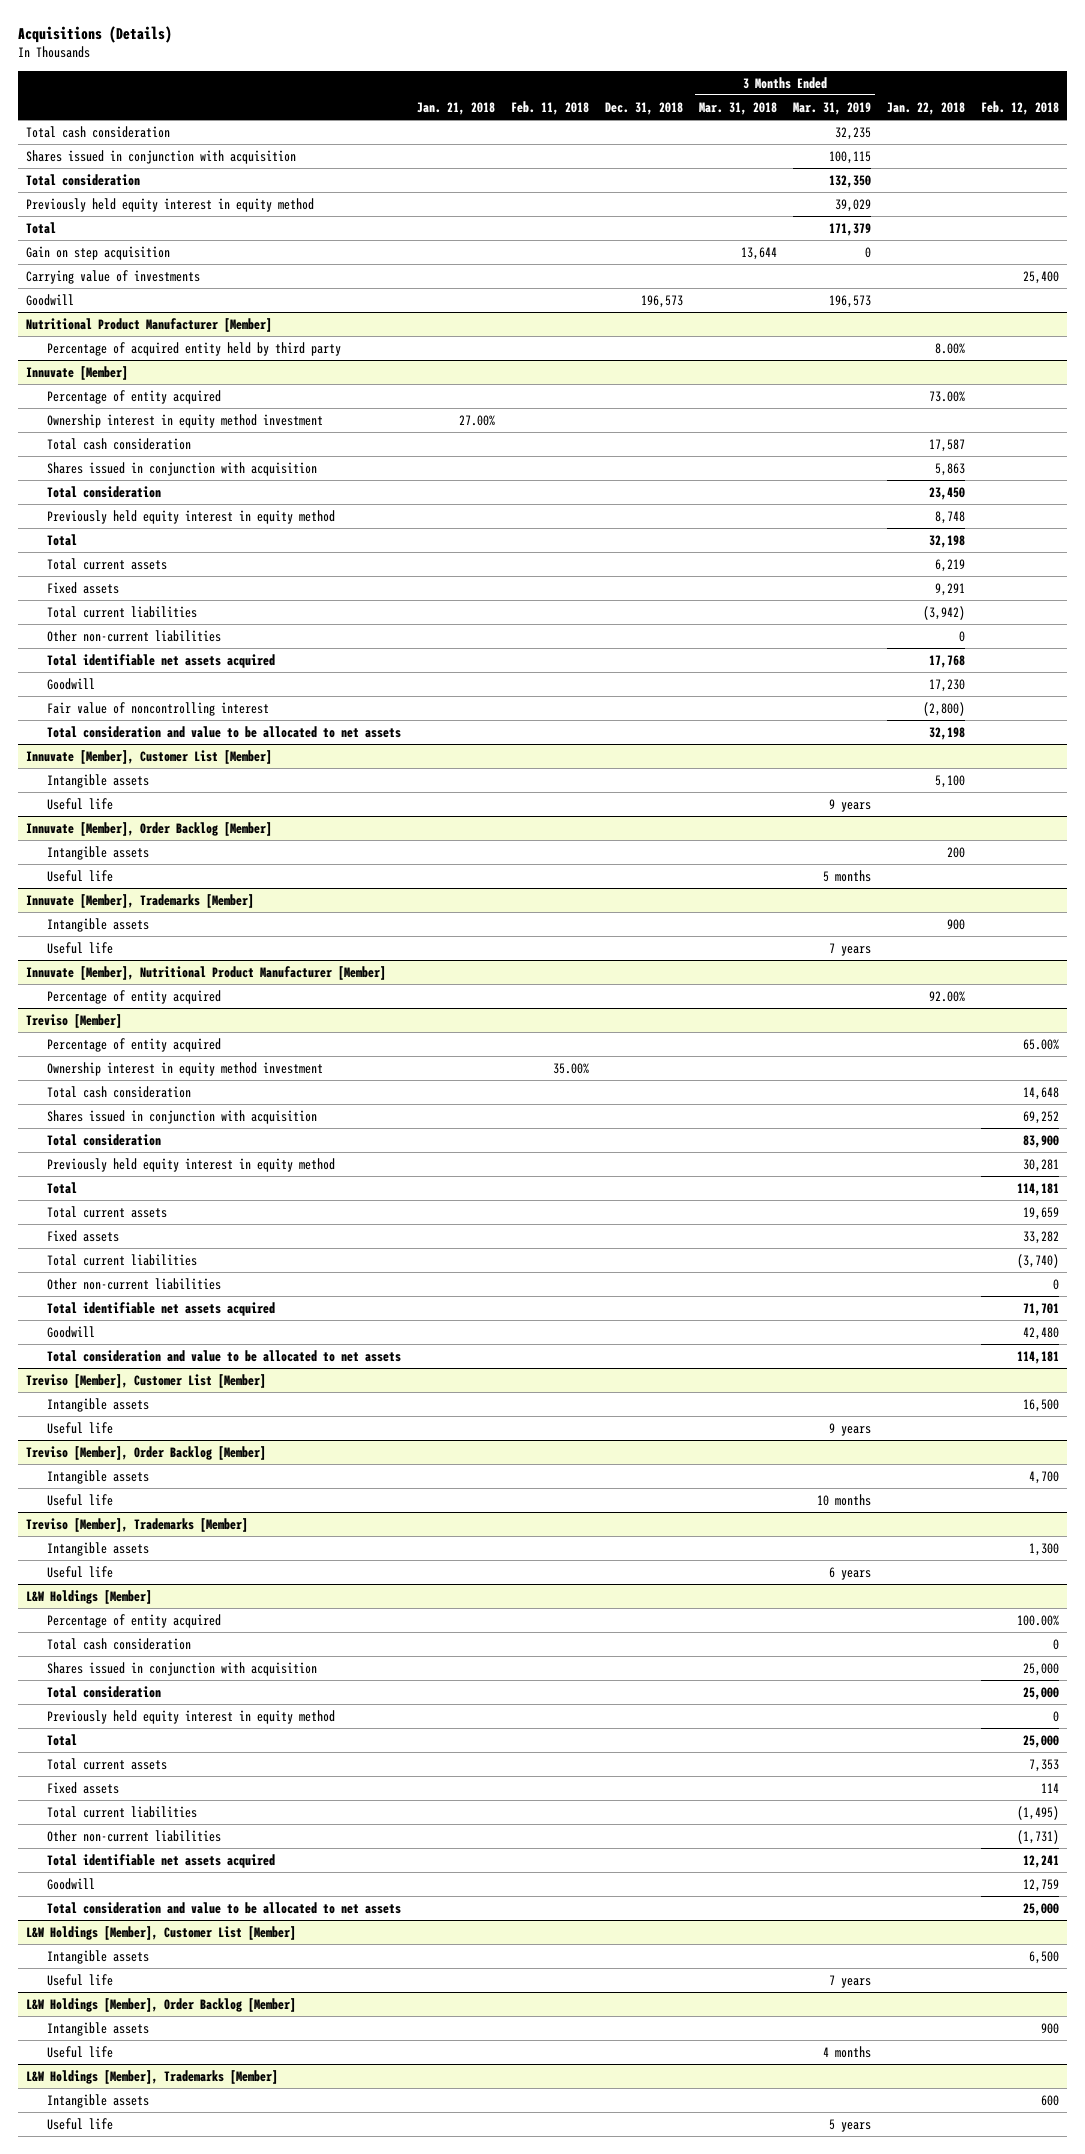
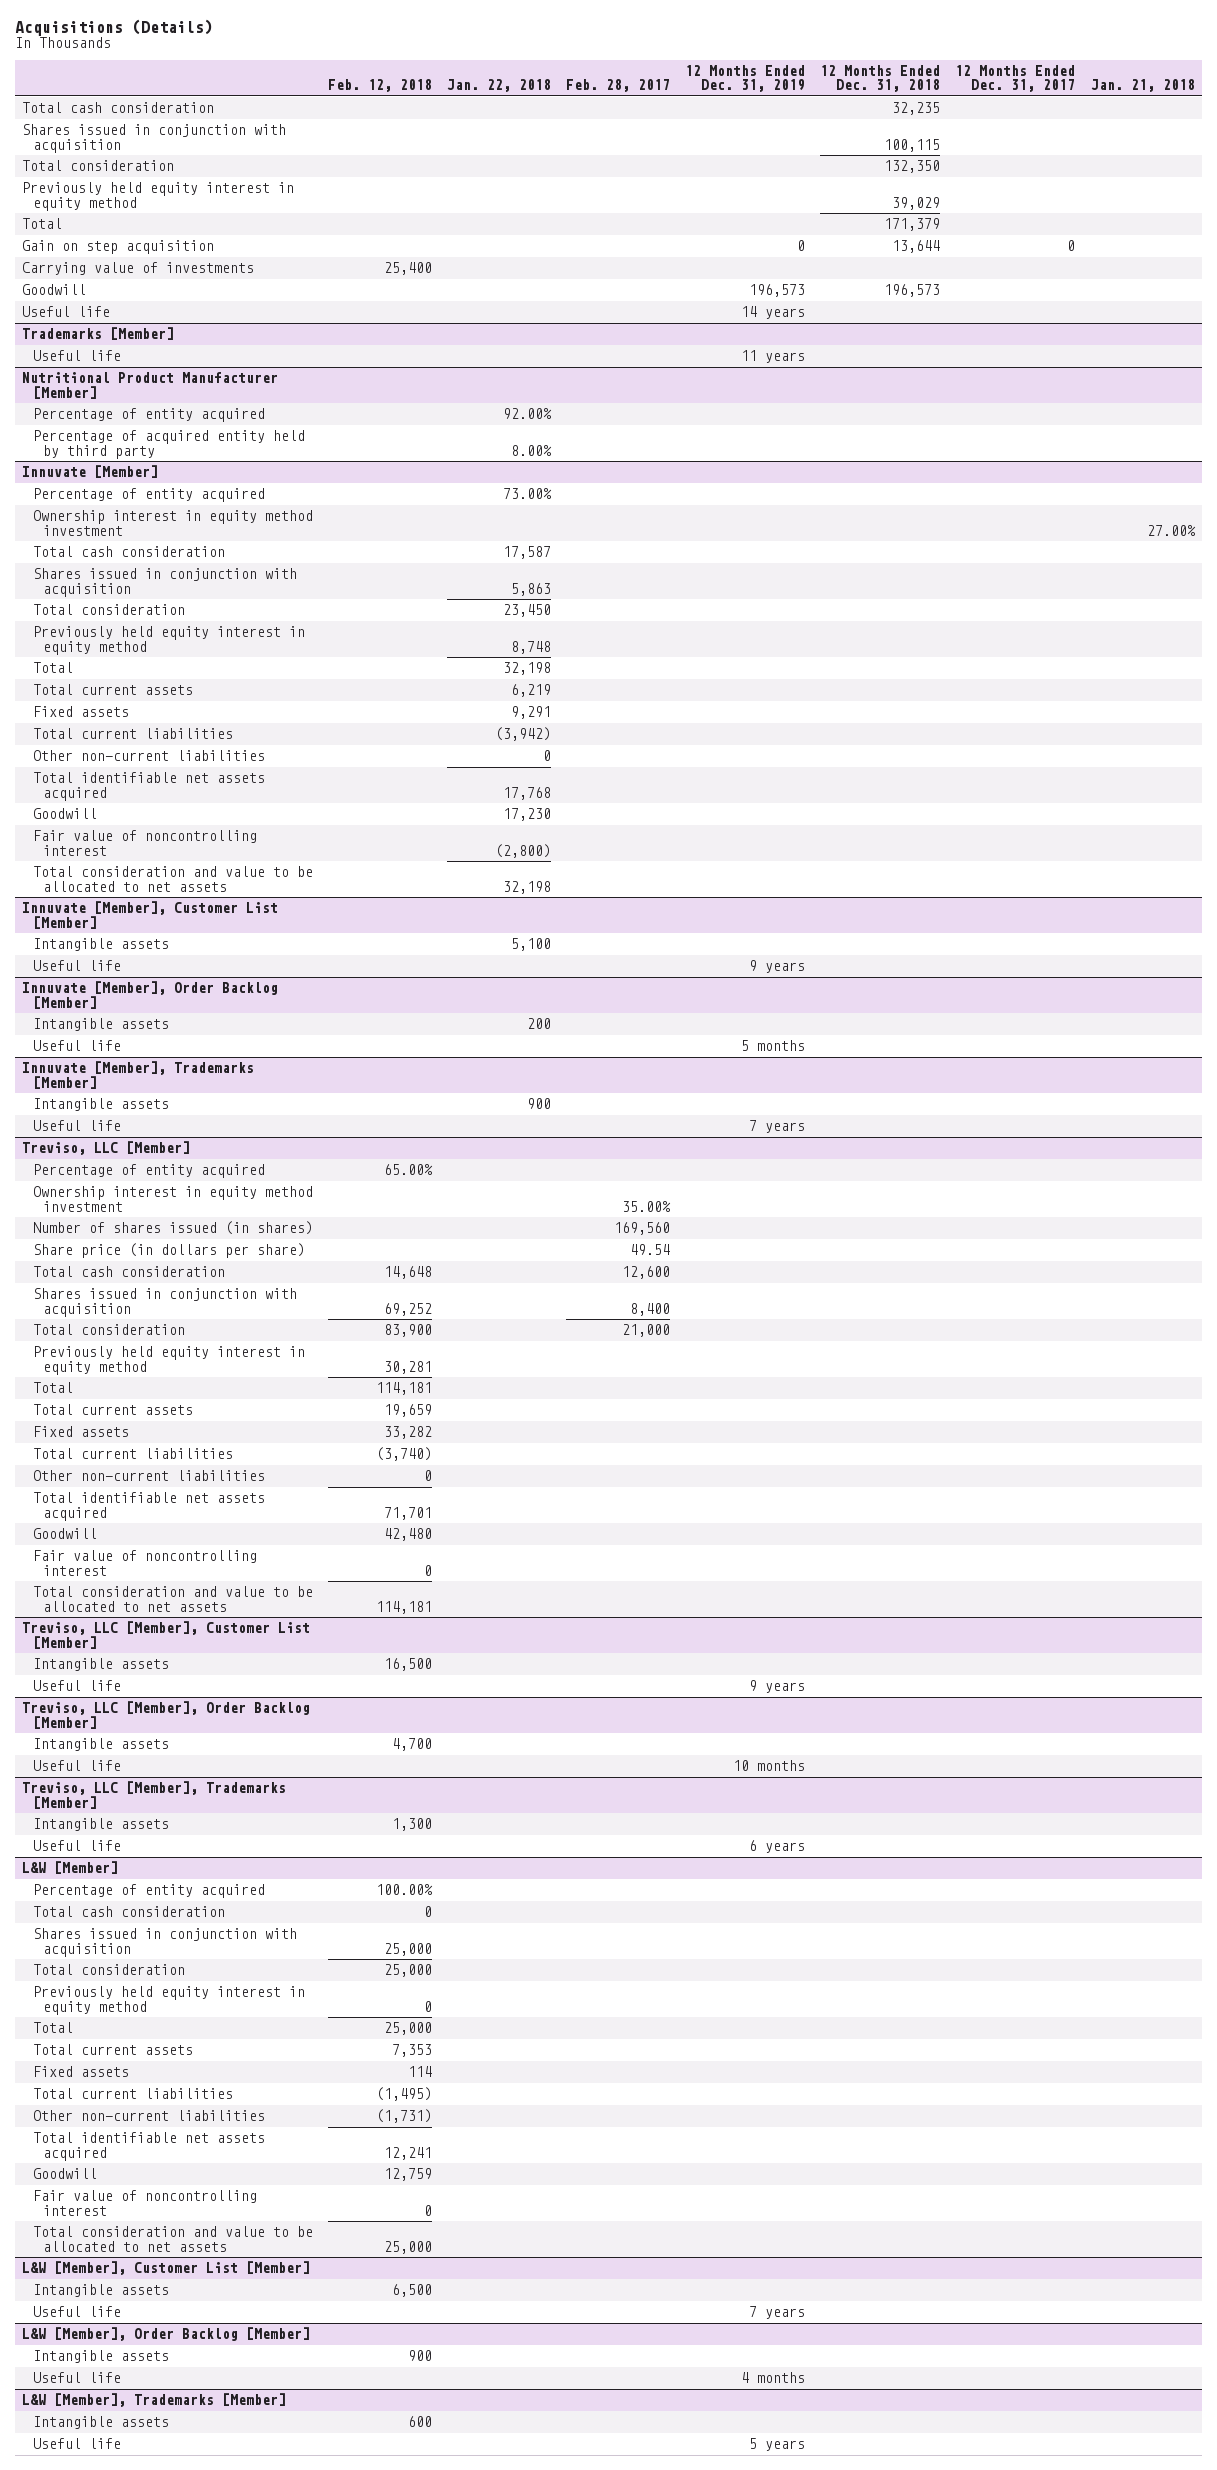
- | Jan. 21, 2018 | Feb. 11, 2018 | Dec. 31, 2018 | 3 Months Ended Mar. 31, 2018 | 3 Months Ended Mar. 31, 2019 | Jan. 22, 2018 | Feb. 12, 2018
+ | Feb. 12, 2018 | Jan. 22, 2018 | Feb. 28, 2017 | 12 Months Ended Dec. 31, 2019 | 12 Months Ended Dec. 31, 2018 | 12 Months Ended Dec. 31, 2017 | Jan. 21, 2018
+ Useful life | | | | 14 years | | |
+ Trademarks [Member]
+ Useful life | | | | 11 years | | |
@ Nutritional Product Manufacturer [Member]
+ Percentage of entity acquired | | 92.00% | | | | |
- Innuvate [Member], Nutritional Product Manufacturer [Member]
- Percentage of entity acquired | | | | | | 92.00% |
- Treviso [Member]
+ Treviso, LLC [Member]
+ Number of shares issued (in shares) | | | 169,560 | | | |
+ Share price (in dollars per share) | | | 49.54 | | | |
+ Fair value of noncontrolling interest | 0 | | | | | |
- Treviso [Member], Customer List [Member]
+ Treviso, LLC [Member], Customer List [Member]
- Treviso [Member], Order Backlog [Member]
+ Treviso, LLC [Member], Order Backlog [Member]
- Treviso [Member], Trademarks [Member]
+ Treviso, LLC [Member], Trademarks [Member]
- L&W Holdings [Member]
+ L&W [Member]
+ Fair value of noncontrolling interest | 0 | | | | | |
- L&W Holdings [Member], Customer List [Member]
+ L&W [Member], Customer List [Member]
- L&W Holdings [Member], Order Backlog [Member]
+ L&W [Member], Order Backlog [Member]
- L&W Holdings [Member], Trademarks [Member]
+ L&W [Member], Trademarks [Member]

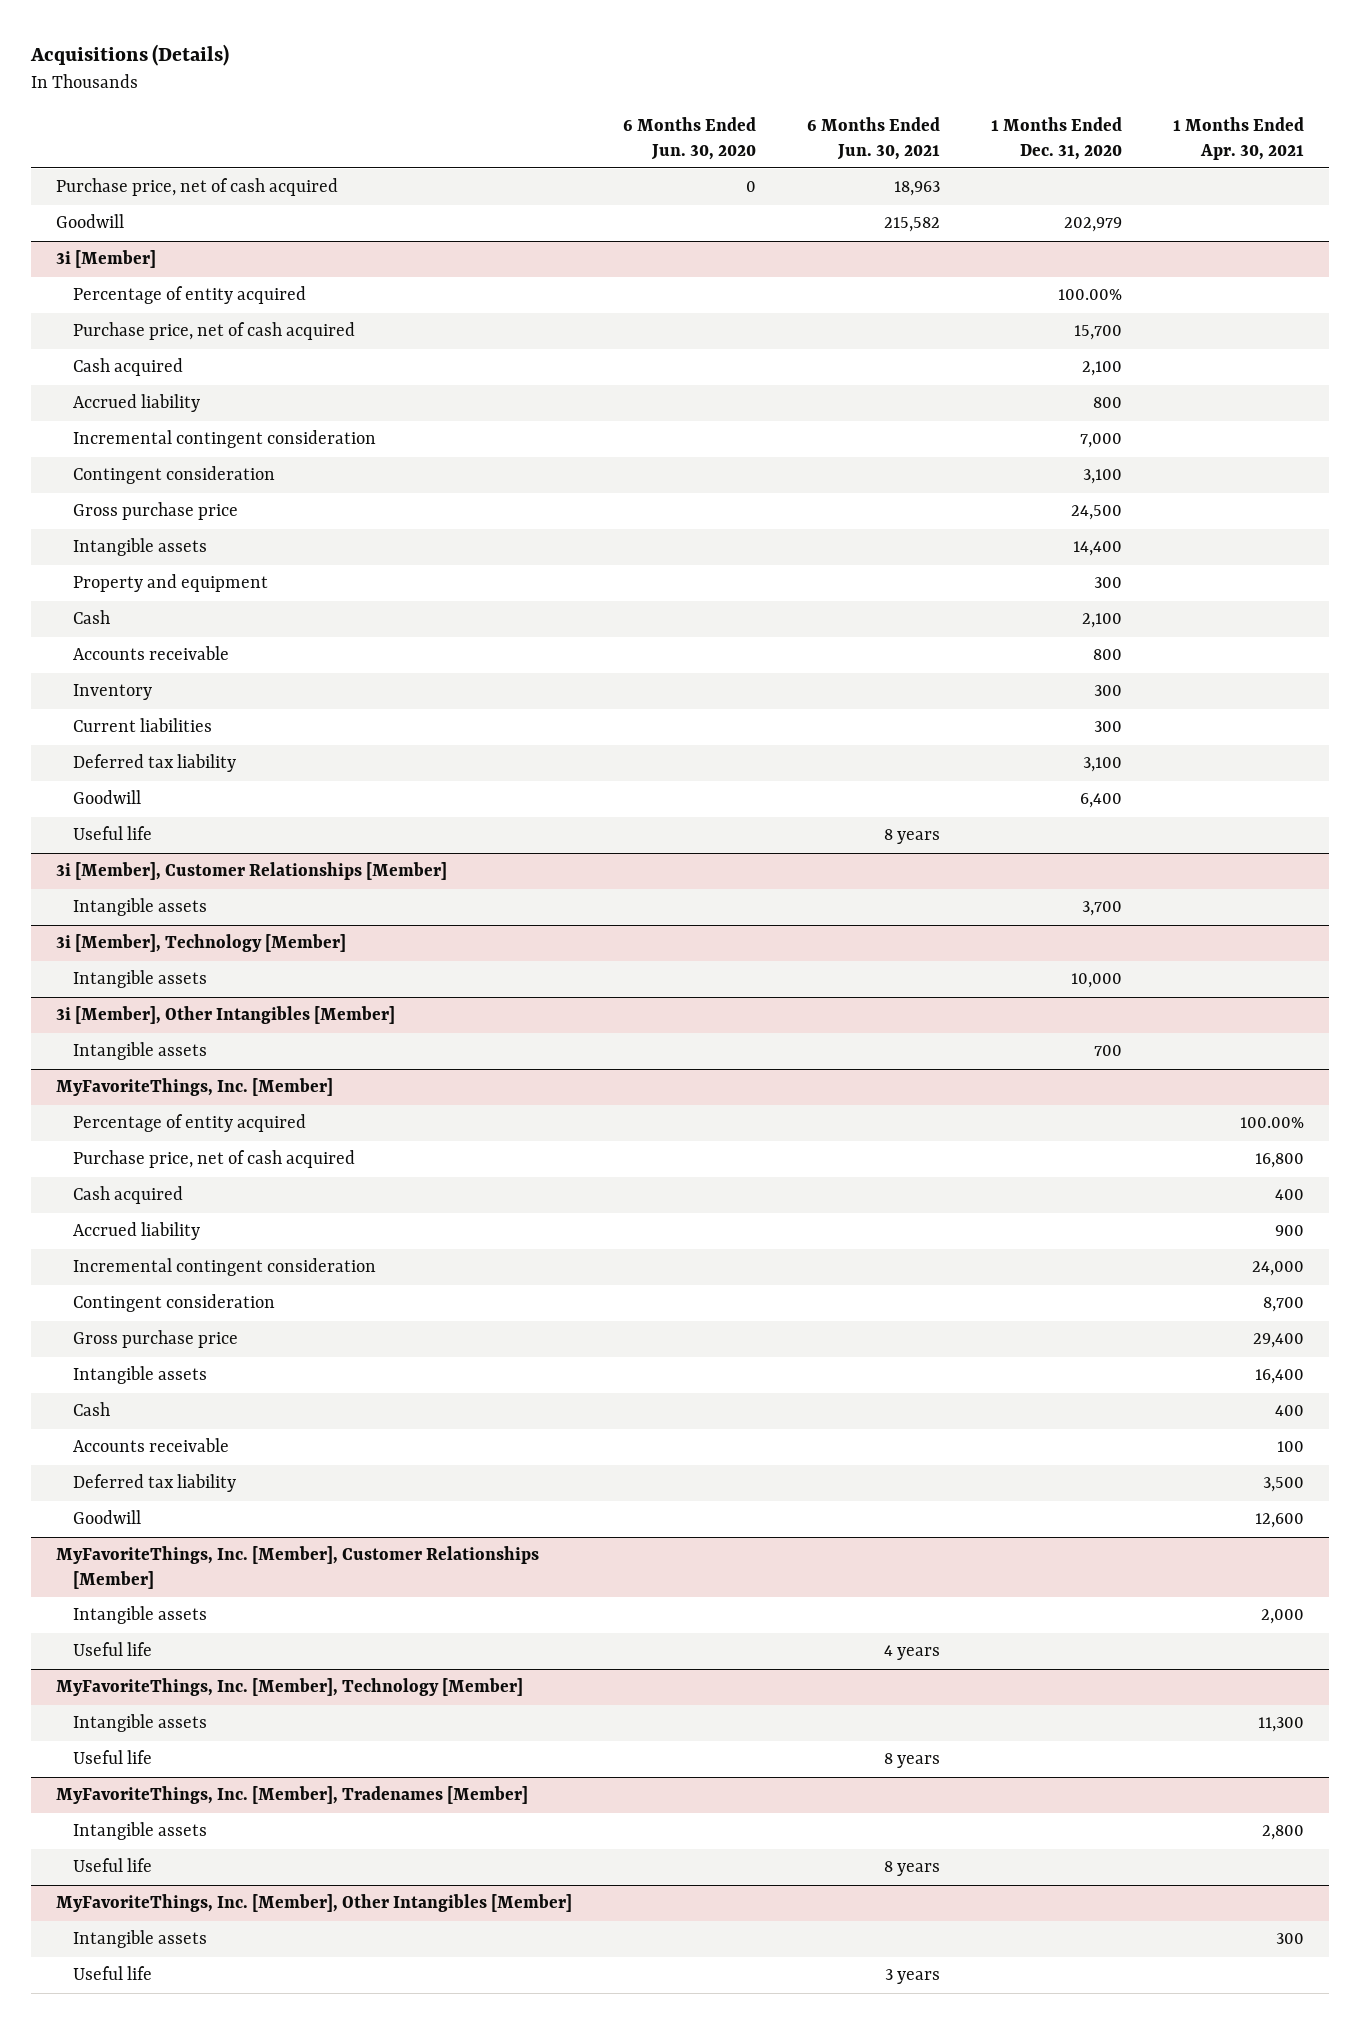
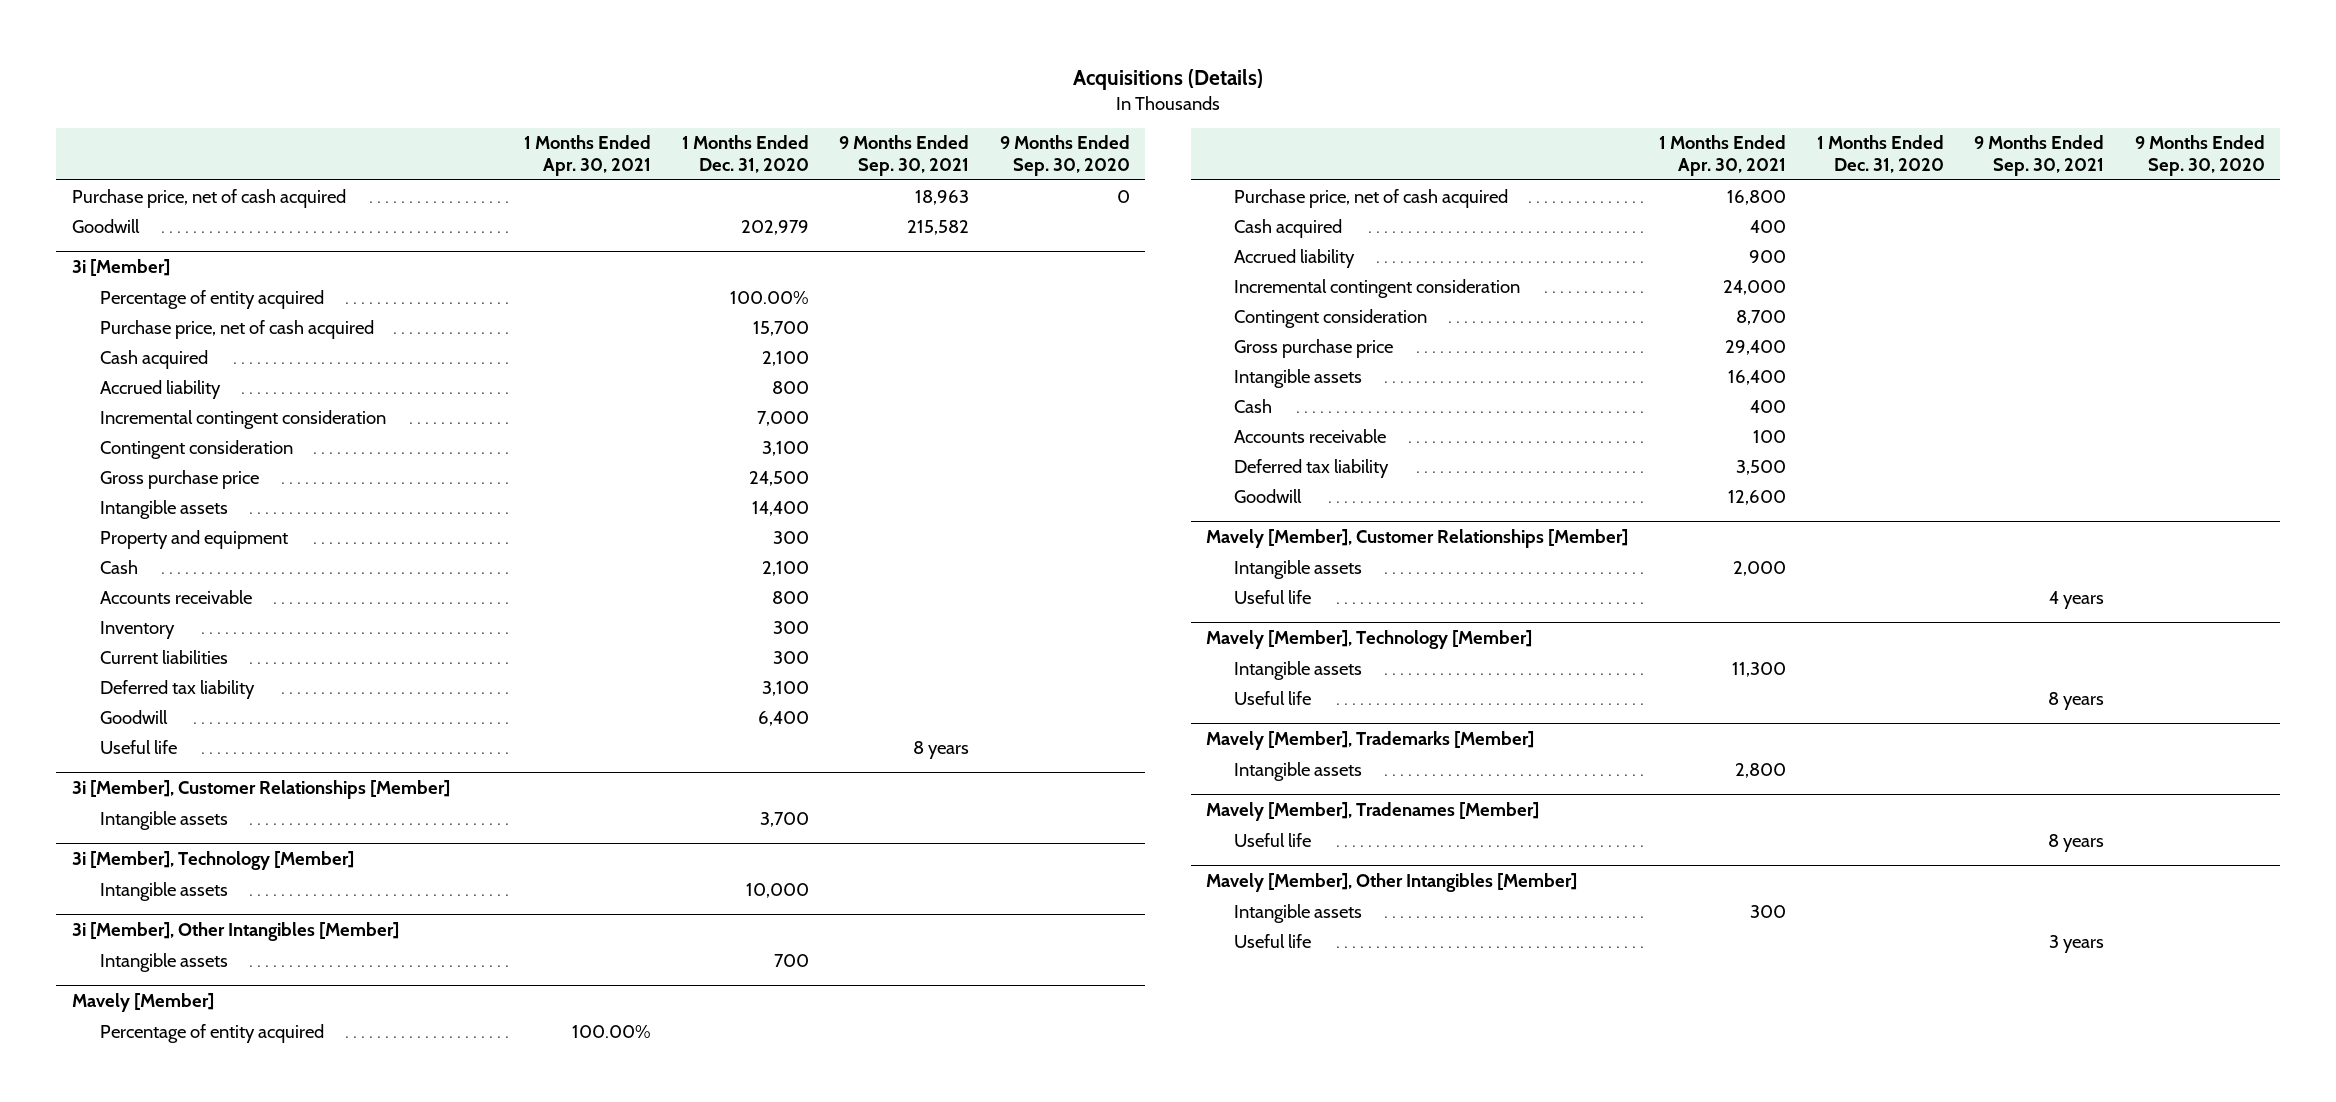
- | 6 Months Ended Jun. 30, 2020 | 6 Months Ended Jun. 30, 2021 | 1 Months Ended Dec. 31, 2020 | 1 Months Ended Apr. 30, 2021
+ | 1 Months Ended Apr. 30, 2021 | 1 Months Ended Dec. 31, 2020 | 9 Months Ended Sep. 30, 2021 | 9 Months Ended Sep. 30, 2020
- MyFavoriteThings, Inc. [Member]
+ Mavely [Member]
- MyFavoriteThings, Inc. [Member], Customer Relationships [Member]
+ Mavely [Member], Customer Relationships [Member]
- MyFavoriteThings, Inc. [Member], Technology [Member]
+ Mavely [Member], Technology [Member]
- MyFavoriteThings, Inc. [Member], Tradenames [Member]
+ Mavely [Member], Trademarks [Member]
- Useful life | | 8 years | |
- MyFavoriteThings, Inc. [Member], Other Intangibles [Member]
+ Mavely [Member], Tradenames [Member]
+ Useful life | | | 8 years |
+ Mavely [Member], Other Intangibles [Member]

